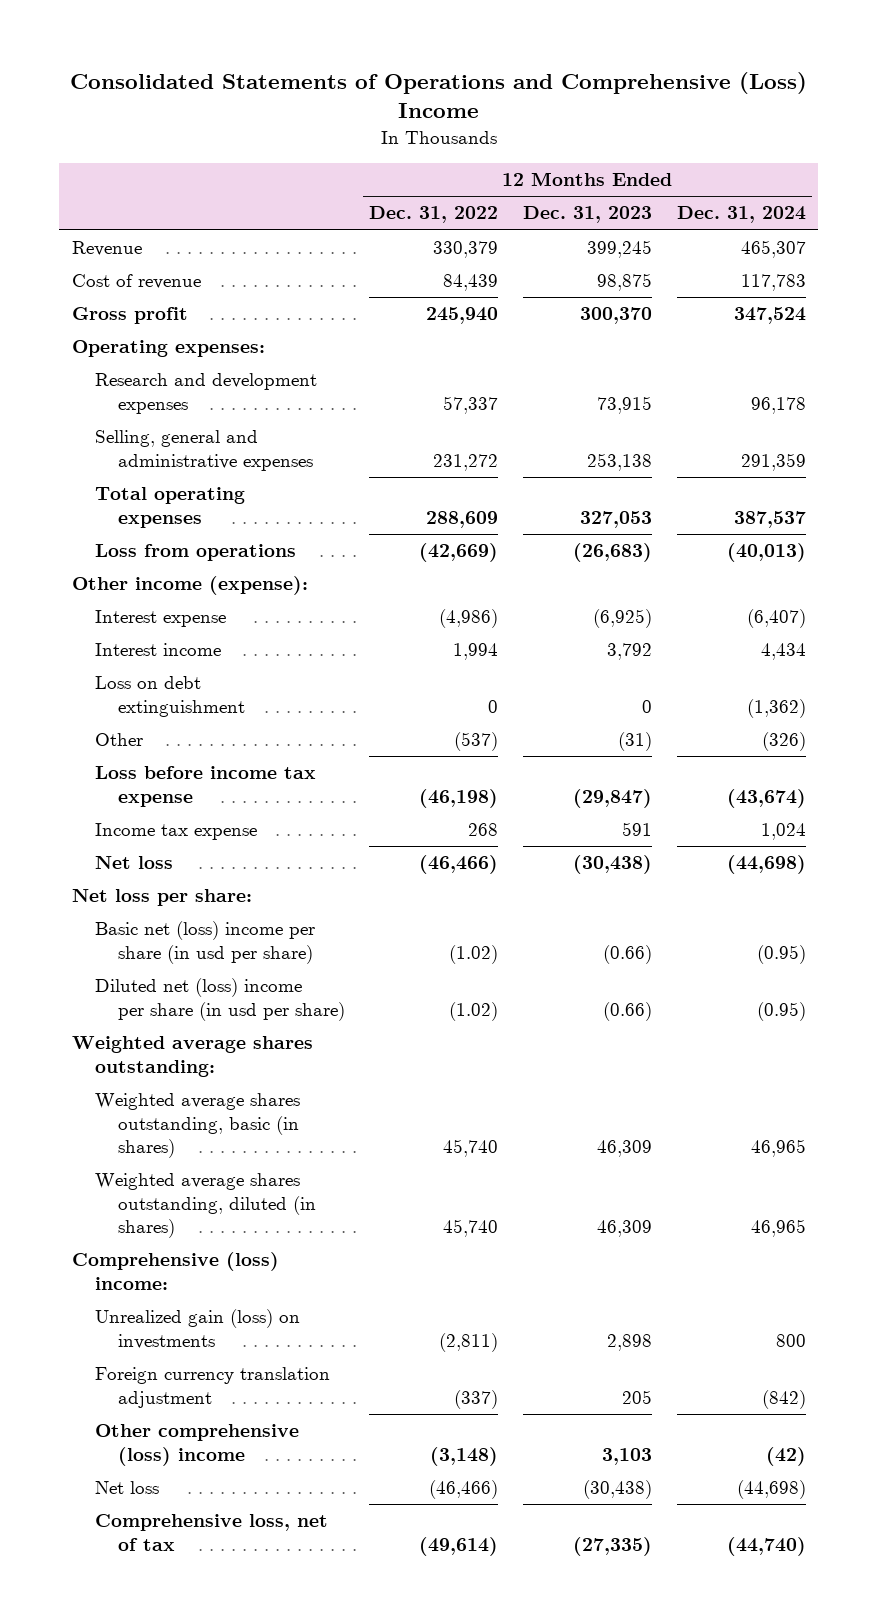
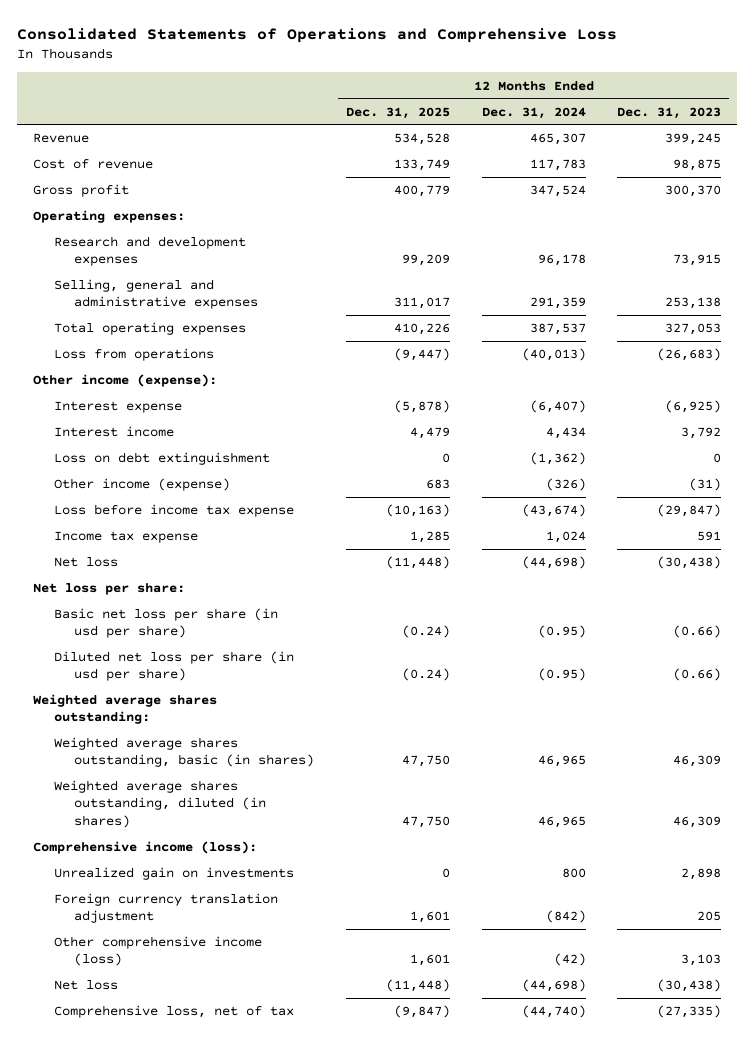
- Consolidated Statements of Operations and Comprehensive (Loss) Income
+ Consolidated Statements of Operations and Comprehensive Loss
- | 12 Months Ended Dec. 31, 2022 | 12 Months Ended Dec. 31, 2023 | 12 Months Ended Dec. 31, 2024
+ | 12 Months Ended Dec. 31, 2025 | 12 Months Ended Dec. 31, 2024 | 12 Months Ended Dec. 31, 2023
- Other | (537) | (31) | (326)
+ Other income (expense) | 683 | (326) | (31)
- Basic net (loss) income per share (in usd per share) | (1.02) | (0.66) | (0.95)
- Diluted net (loss) income per share (in usd per share) | (1.02) | (0.66) | (0.95)
+ Basic net loss per share (in usd per share) | (0.24) | (0.95) | (0.66)
+ Diluted net loss per share (in usd per share) | (0.24) | (0.95) | (0.66)
- Comprehensive (loss) income:
- Unrealized gain (loss) on investments | (2,811) | 2,898 | 800
+ Comprehensive income (loss):
+ Unrealized gain on investments | 0 | 800 | 2,898
- Other comprehensive (loss) income | (3,148) | 3,103 | (42)
+ Other comprehensive income (loss) | 1,601 | (42) | 3,103

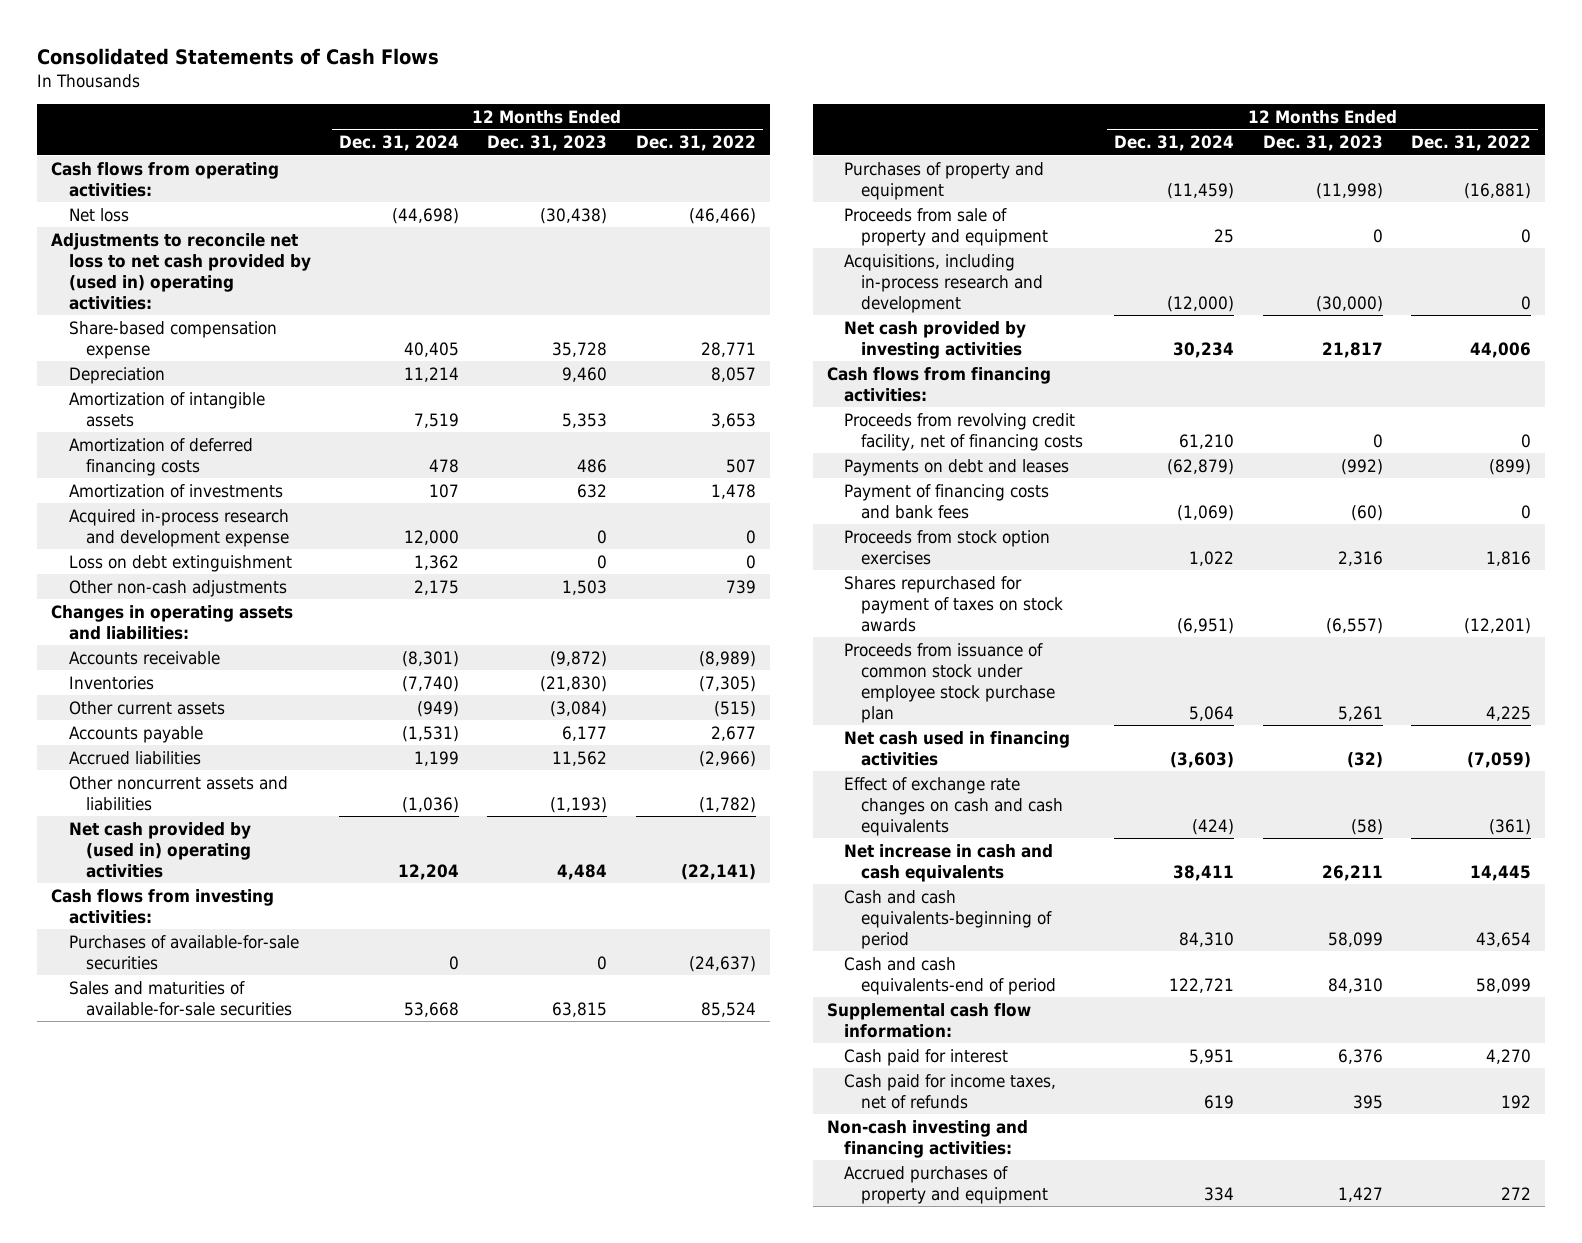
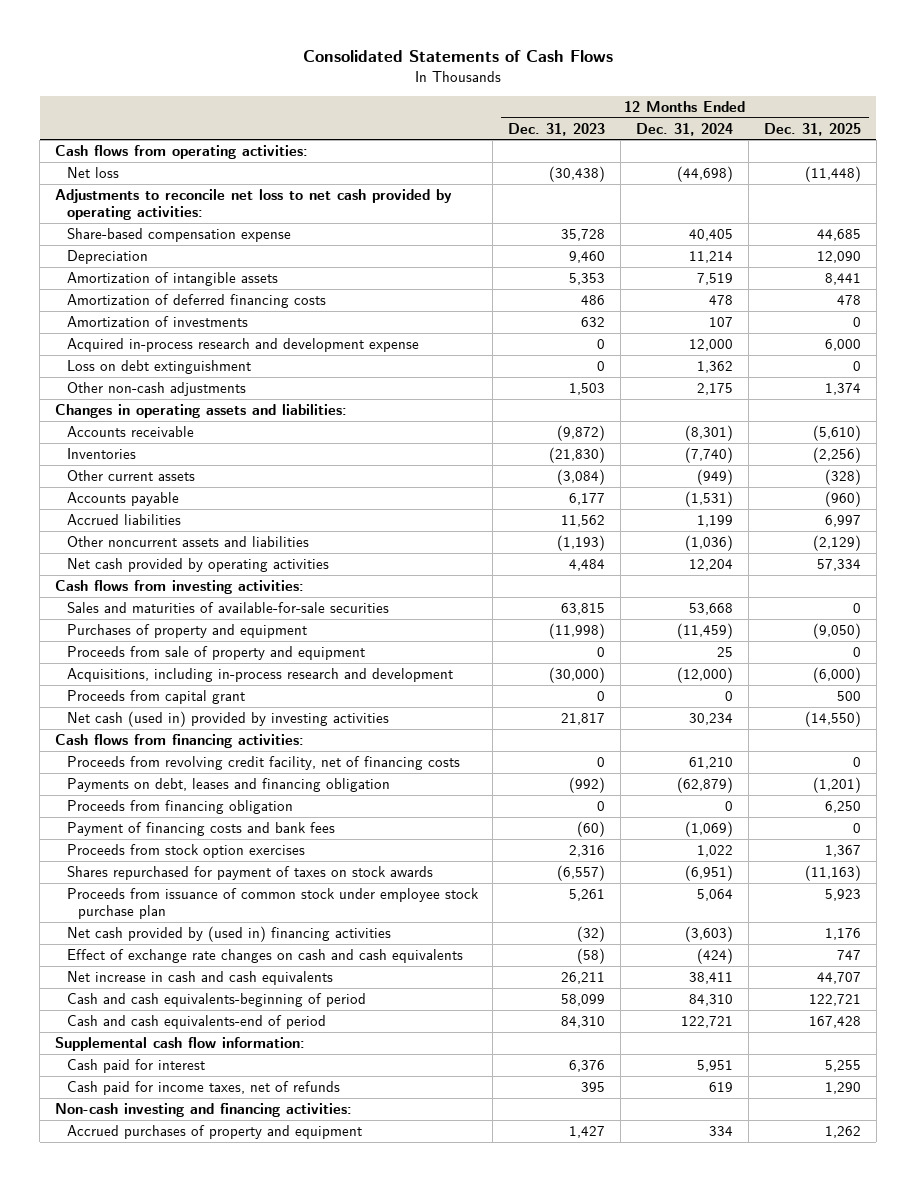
- | 12 Months Ended Dec. 31, 2024 | 12 Months Ended Dec. 31, 2023 | 12 Months Ended Dec. 31, 2022
+ | 12 Months Ended Dec. 31, 2023 | 12 Months Ended Dec. 31, 2024 | 12 Months Ended Dec. 31, 2025
- Adjustments to reconcile net loss to net cash provided by (used in) operating activities:
+ Adjustments to reconcile net loss to net cash provided by operating activities:
- Net cash provided by (used in) operating activities | 12,204 | 4,484 | (22,141)
+ Net cash provided by operating activities | 4,484 | 12,204 | 57,334
- Purchases of available-for-sale securities | 0 | 0 | (24,637)
- Net cash provided by investing activities | 30,234 | 21,817 | 44,006
+ Proceeds from capital grant | 0 | 0 | 500
+ Net cash (used in) provided by investing activities | 21,817 | 30,234 | (14,550)
- Payments on debt and leases | (62,879) | (992) | (899)
+ Payments on debt, leases and financing obligation | (992) | (62,879) | (1,201)
+ Proceeds from financing obligation | 0 | 0 | 6,250
- Net cash used in financing activities | (3,603) | (32) | (7,059)
+ Net cash provided by (used in) financing activities | (32) | (3,603) | 1,176

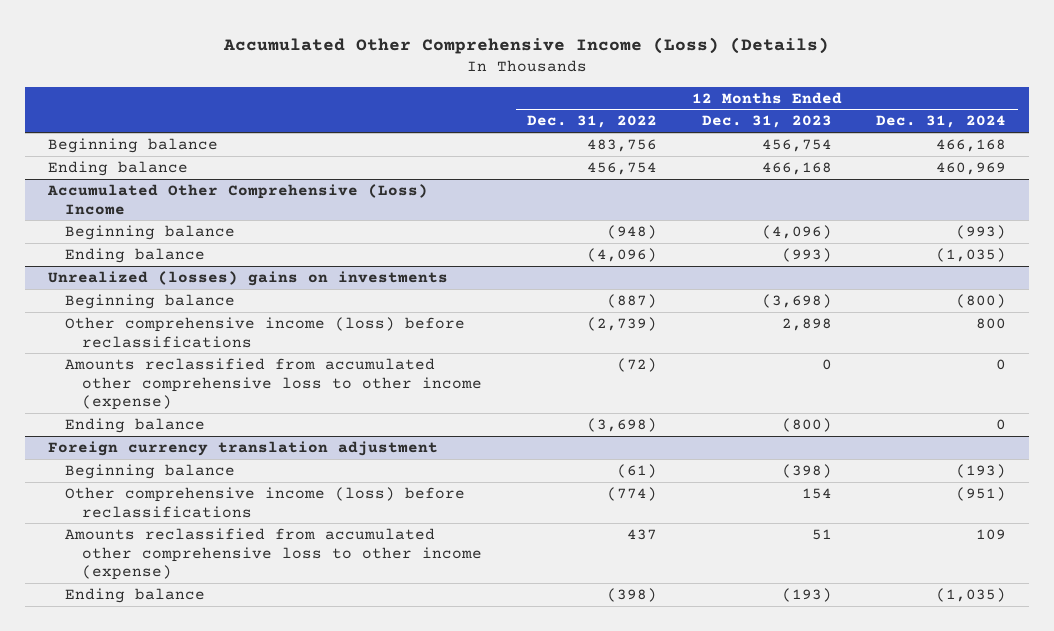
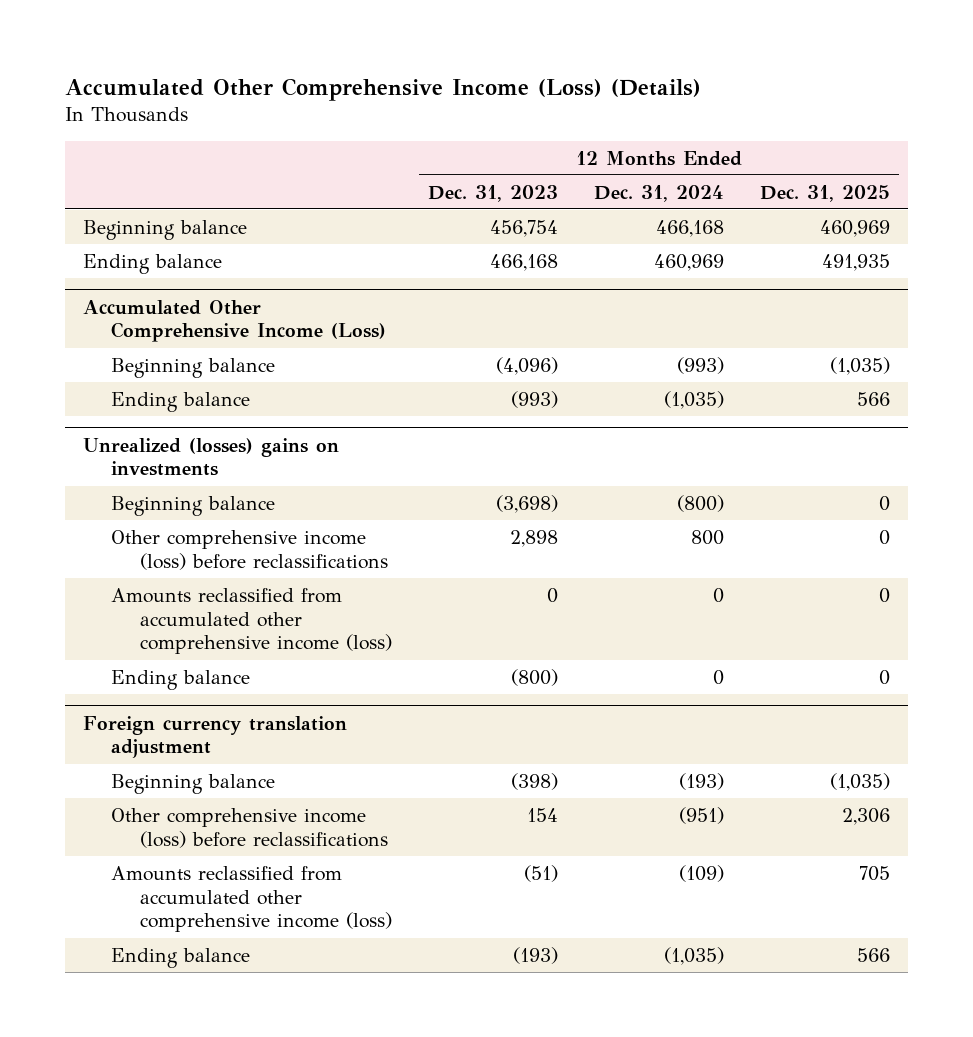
- | 12 Months Ended Dec. 31, 2022 | 12 Months Ended Dec. 31, 2023 | 12 Months Ended Dec. 31, 2024
+ | 12 Months Ended Dec. 31, 2023 | 12 Months Ended Dec. 31, 2024 | 12 Months Ended Dec. 31, 2025
- Accumulated Other Comprehensive (Loss) Income
+ Accumulated Other Comprehensive Income (Loss)
@ Unrealized (losses) gains on investments
- Amounts reclassified from accumulated other comprehensive loss to other income (expense) | (72) | 0 | 0
+ Amounts reclassified from accumulated other comprehensive income (loss) | 0 | 0 | 0
@ Foreign currency translation adjustment
- Amounts reclassified from accumulated other comprehensive loss to other income (expense) | 437 | 51 | 109
+ Amounts reclassified from accumulated other comprehensive income (loss) | (51) | (109) | 705

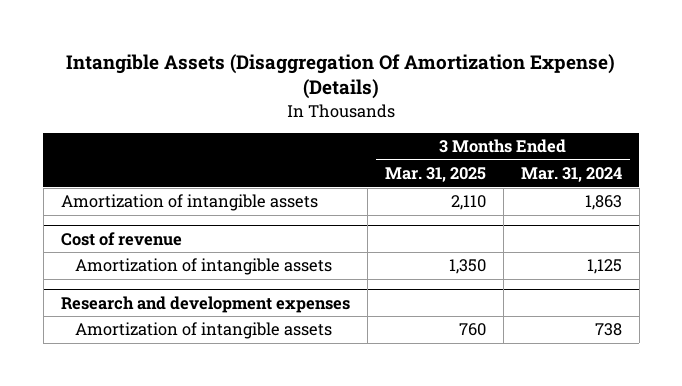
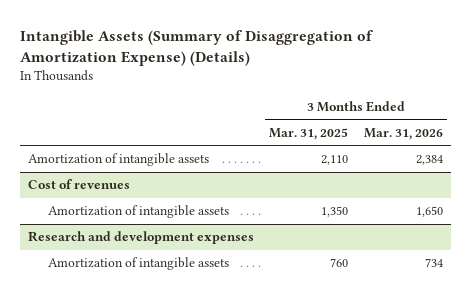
- Intangible Assets (Disaggregation Of Amortization Expense) (Details)
+ Intangible Assets (Summary of Disaggregation of Amortization Expense) (Details)
- | 3 Months Ended Mar. 31, 2025 | 3 Months Ended Mar. 31, 2024
+ | 3 Months Ended Mar. 31, 2025 | 3 Months Ended Mar. 31, 2026
- Cost of revenue
+ Cost of revenues

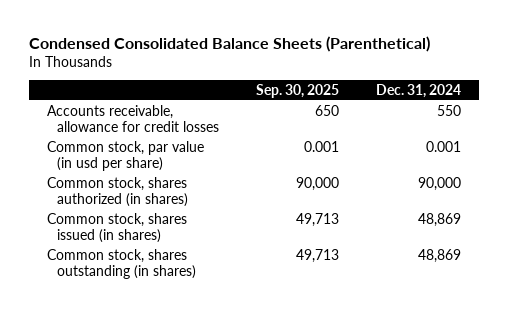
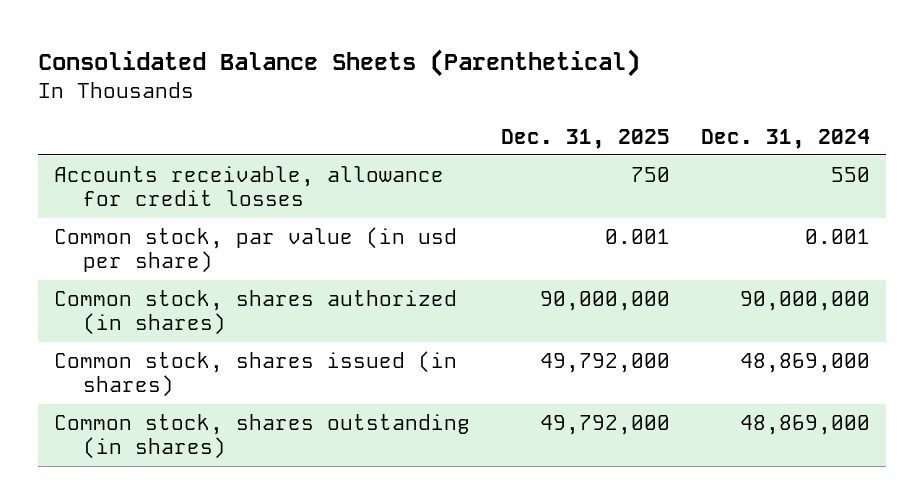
- Condensed Consolidated Balance Sheets (Parenthetical)
+ Consolidated Balance Sheets (Parenthetical)
- | Sep. 30, 2025 | Dec. 31, 2024
+ | Dec. 31, 2025 | Dec. 31, 2024
- Common stock, shares authorized (in shares) | 90,000 | 90,000
- Common stock, shares issued (in shares) | 49,713 | 48,869
- Common stock, shares outstanding (in shares) | 49,713 | 48,869
+ Common stock, shares authorized (in shares) | 90,000,000 | 90,000,000
+ Common stock, shares issued (in shares) | 49,792,000 | 48,869,000
+ Common stock, shares outstanding (in shares) | 49,792,000 | 48,869,000

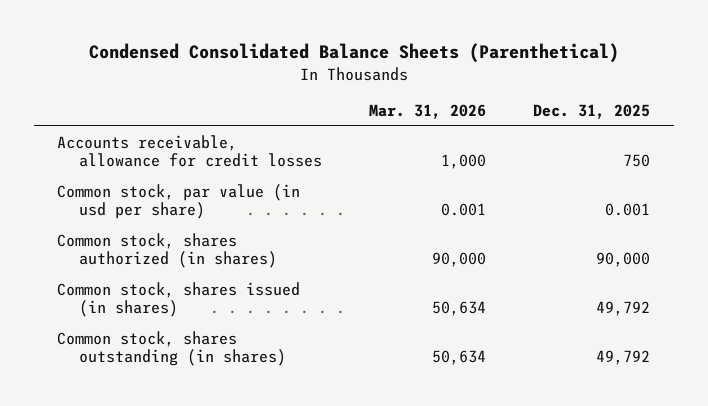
- Consolidated Balance Sheets (Parenthetical)
+ Condensed Consolidated Balance Sheets (Parenthetical)
- | Dec. 31, 2025 | Dec. 31, 2024
+ | Mar. 31, 2026 | Dec. 31, 2025
- Common stock, shares authorized (in shares) | 90,000,000 | 90,000,000
- Common stock, shares issued (in shares) | 49,792,000 | 48,869,000
- Common stock, shares outstanding (in shares) | 49,792,000 | 48,869,000
+ Common stock, shares authorized (in shares) | 90,000 | 90,000
+ Common stock, shares issued (in shares) | 50,634 | 49,792
+ Common stock, shares outstanding (in shares) | 50,634 | 49,792

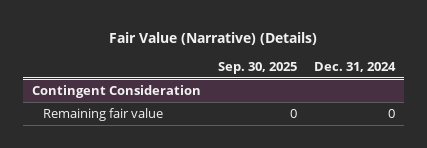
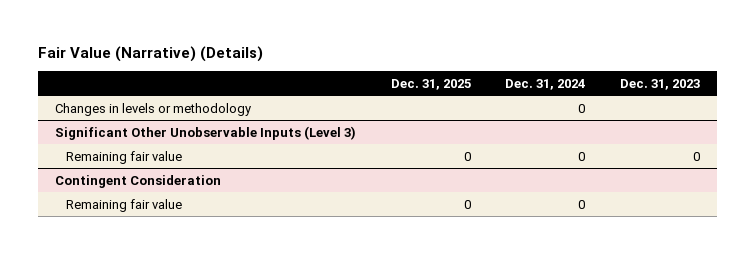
- | Sep. 30, 2025 | Dec. 31, 2024
+ | Dec. 31, 2025 | Dec. 31, 2024 | Dec. 31, 2023
+ Changes in levels or methodology | | 0 |
+ Significant Other Unobservable Inputs (Level 3)
+ Remaining fair value | 0 | 0 | 0

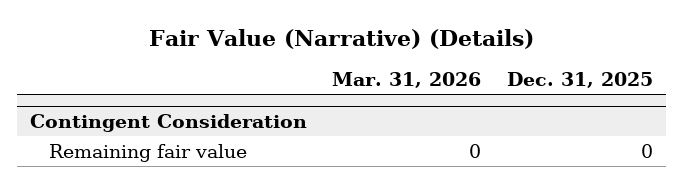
- | Dec. 31, 2025 | Dec. 31, 2024 | Dec. 31, 2023
+ | Mar. 31, 2026 | Dec. 31, 2025
- Changes in levels or methodology | | 0 |
- Significant Other Unobservable Inputs (Level 3)
- Remaining fair value | 0 | 0 | 0

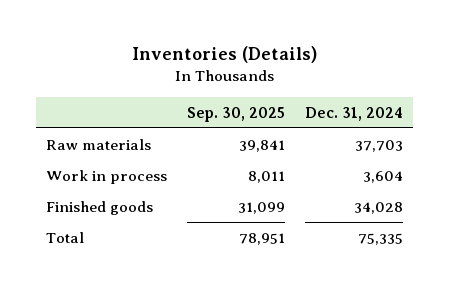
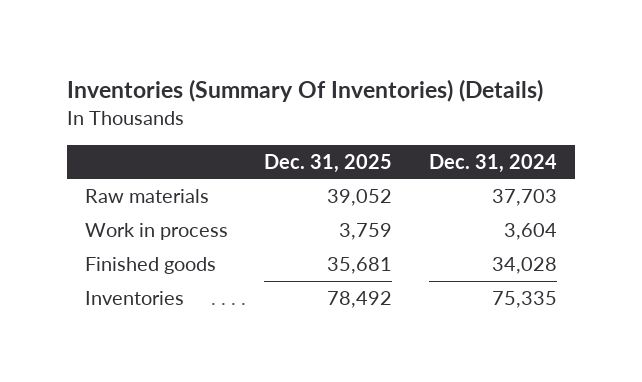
- Inventories (Details)
+ Inventories (Summary Of Inventories) (Details)
- | Sep. 30, 2025 | Dec. 31, 2024
+ | Dec. 31, 2025 | Dec. 31, 2024
- Total | 78,951 | 75,335
+ Inventories | 78,492 | 75,335

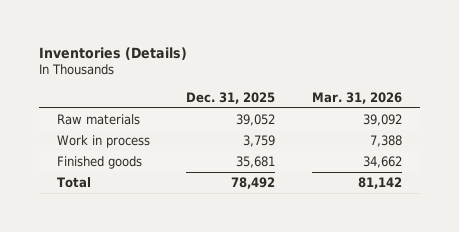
- Inventories (Summary Of Inventories) (Details)
+ Inventories (Details)
- | Dec. 31, 2025 | Dec. 31, 2024
+ | Dec. 31, 2025 | Mar. 31, 2026
- Inventories | 78,492 | 75,335
+ Total | 78,492 | 81,142

